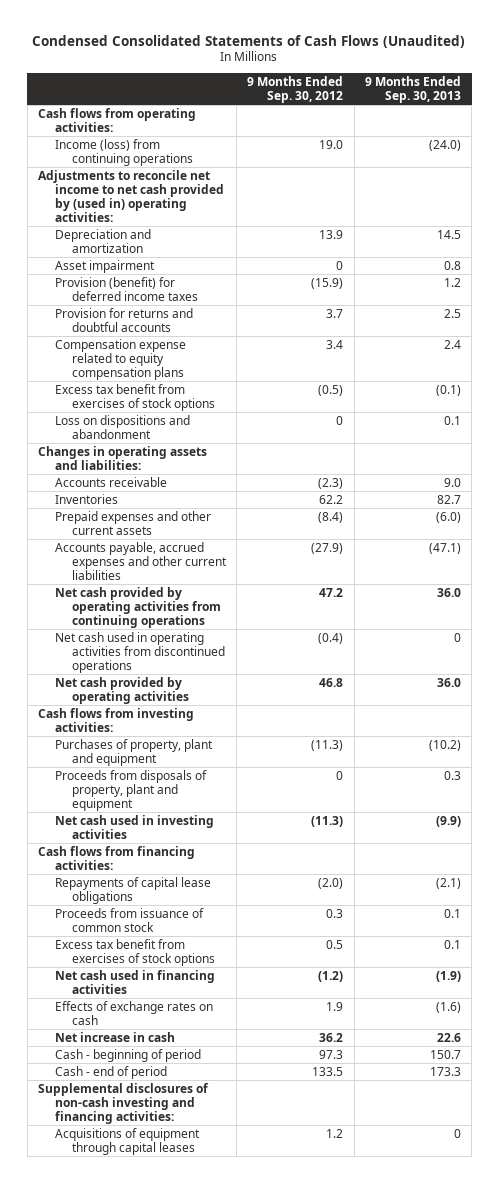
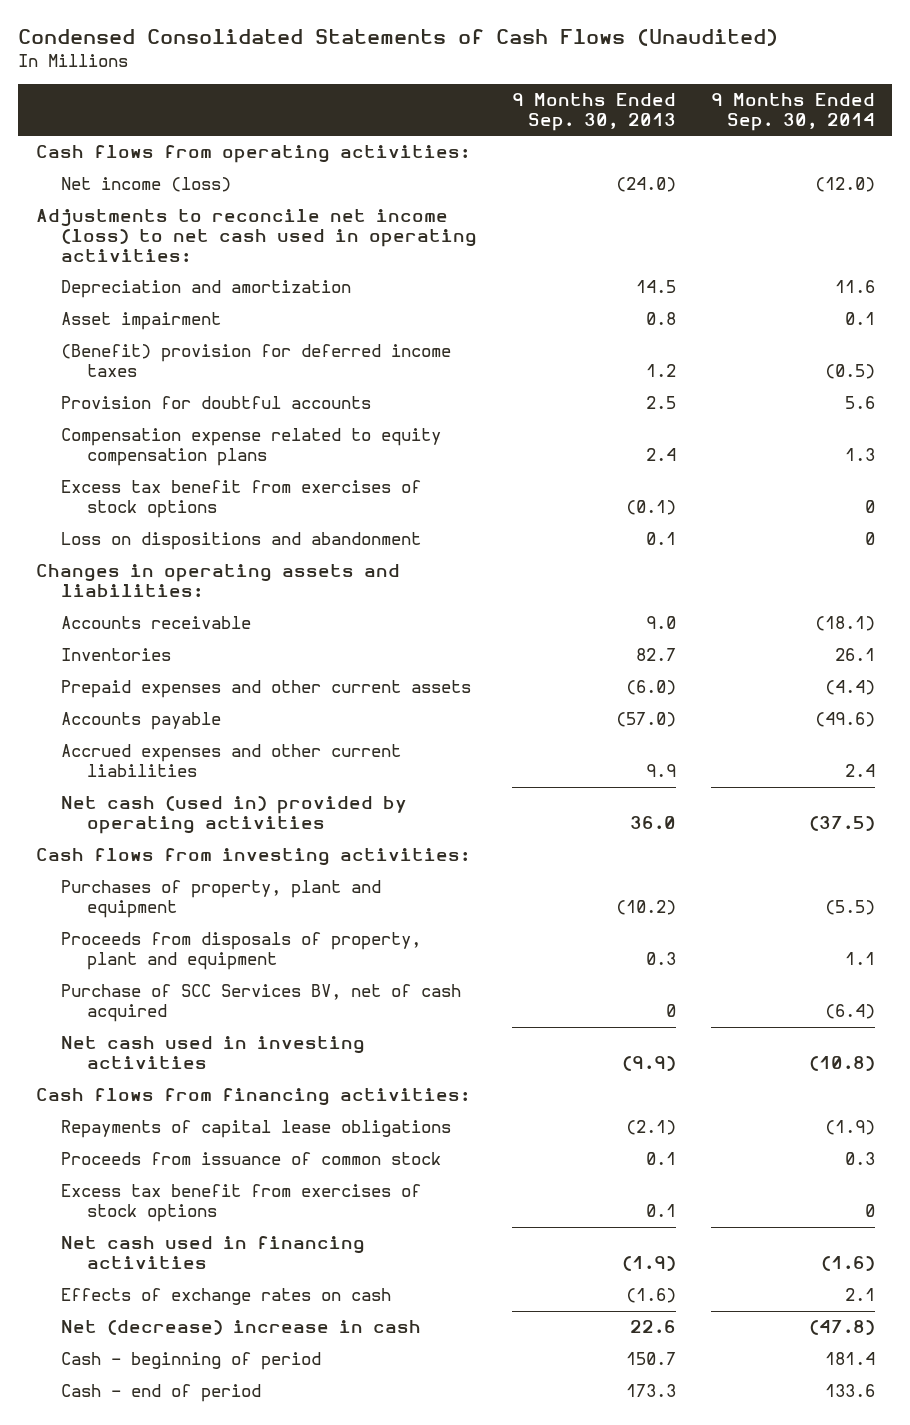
- | 9 Months Ended Sep. 30, 2012 | 9 Months Ended Sep. 30, 2013
+ | 9 Months Ended Sep. 30, 2013 | 9 Months Ended Sep. 30, 2014
- Income (loss) from continuing operations | 19.0 | (24.0)
- Adjustments to reconcile net income to net cash provided by (used in) operating activities:
+ Net income (loss) | (24.0) | (12.0)
+ Adjustments to reconcile net income (loss) to net cash used in operating activities:
- Provision (benefit) for deferred income taxes | (15.9) | 1.2
- Provision for returns and doubtful accounts | 3.7 | 2.5
+ (Benefit) provision for deferred income taxes | 1.2 | (0.5)
+ Provision for doubtful accounts | 2.5 | 5.6
- Accounts payable, accrued expenses and other current liabilities | (27.9) | (47.1)
- Net cash provided by operating activities from continuing operations | 47.2 | 36.0
- Net cash used in operating activities from discontinued operations | (0.4) | 0
- Net cash provided by operating activities | 46.8 | 36.0
+ Accounts payable | (57.0) | (49.6)
+ Accrued expenses and other current liabilities | 9.9 | 2.4
+ Net cash (used in) provided by operating activities | 36.0 | (37.5)
+ Purchase of SCC Services BV, net of cash acquired | 0 | (6.4)
- Net increase in cash | 36.2 | 22.6
+ Net (decrease) increase in cash | 22.6 | (47.8)
- Supplemental disclosures of non-cash investing and financing activities:
- Acquisitions of equipment through capital leases | 1.2 | 0

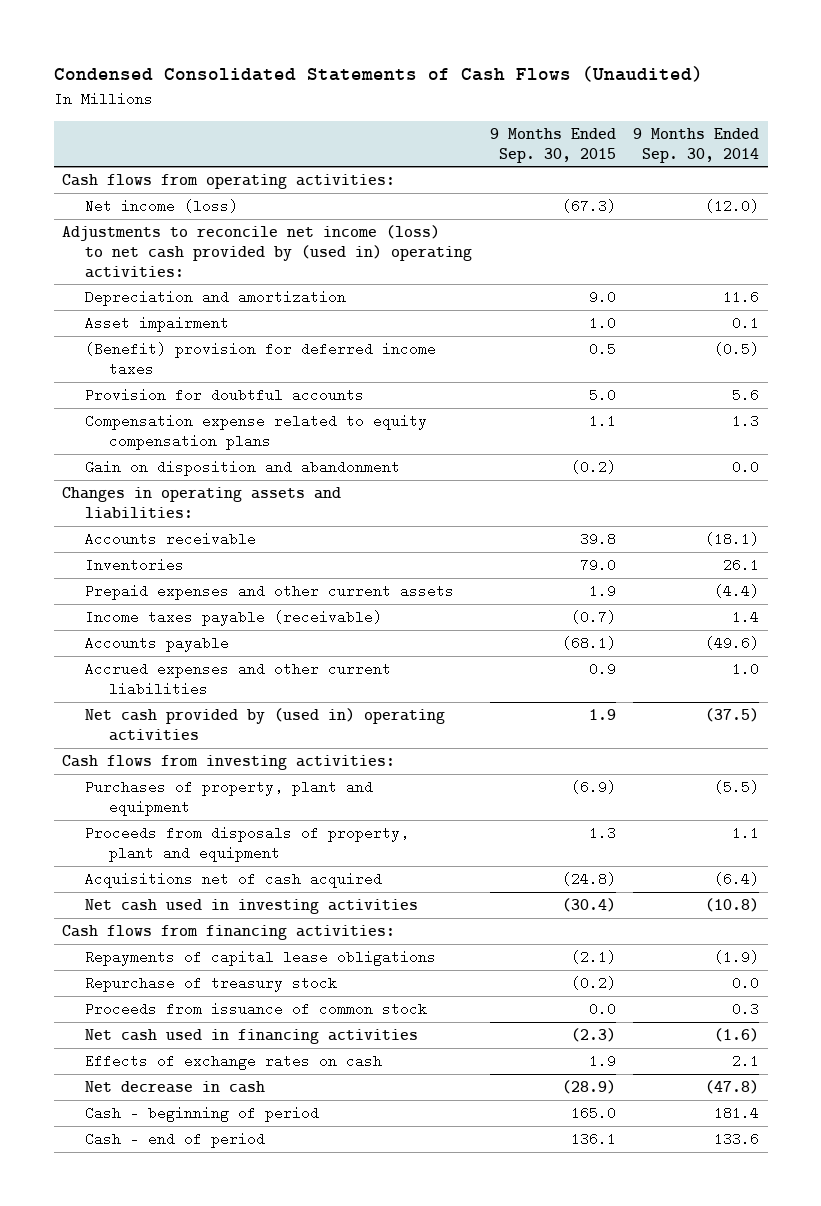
- | 9 Months Ended Sep. 30, 2013 | 9 Months Ended Sep. 30, 2014
+ | 9 Months Ended Sep. 30, 2015 | 9 Months Ended Sep. 30, 2014
- Adjustments to reconcile net income (loss) to net cash used in operating activities:
+ Adjustments to reconcile net income (loss) to net cash provided by (used in) operating activities:
- Excess tax benefit from exercises of stock options | (0.1) | 0
- Loss on dispositions and abandonment | 0.1 | 0
+ Gain on disposition and abandonment | (0.2) | 0.0
+ Income taxes payable (receivable) | (0.7) | 1.4
- Accrued expenses and other current liabilities | 9.9 | 2.4
- Net cash (used in) provided by operating activities | 36.0 | (37.5)
+ Accrued expenses and other current liabilities | 0.9 | 1.0
+ Net cash provided by (used in) operating activities | 1.9 | (37.5)
- Purchase of SCC Services BV, net of cash acquired | 0 | (6.4)
+ Acquisitions net of cash acquired | (24.8) | (6.4)
+ Repurchase of treasury stock | (0.2) | 0.0
- Excess tax benefit from exercises of stock options | 0.1 | 0
- Net (decrease) increase in cash | 22.6 | (47.8)
+ Net decrease in cash | (28.9) | (47.8)

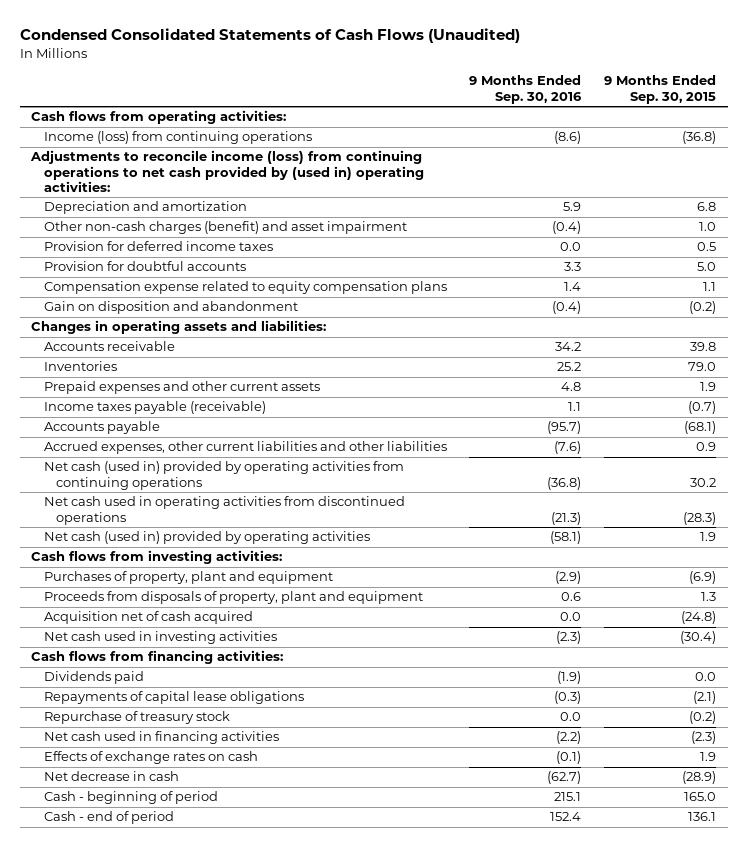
- | 9 Months Ended Sep. 30, 2015 | 9 Months Ended Sep. 30, 2014
+ | 9 Months Ended Sep. 30, 2016 | 9 Months Ended Sep. 30, 2015
- Net income (loss) | (67.3) | (12.0)
- Adjustments to reconcile net income (loss) to net cash provided by (used in) operating activities:
- Depreciation and amortization | 9.0 | 11.6
- Asset impairment | 1.0 | 0.1
- (Benefit) provision for deferred income taxes | 0.5 | (0.5)
+ Income (loss) from continuing operations | (8.6) | (36.8)
+ Adjustments to reconcile income (loss) from continuing operations to net cash provided by (used in) operating activities:
+ Depreciation and amortization | 5.9 | 6.8
+ Other non-cash charges (benefit) and asset impairment | (0.4) | 1.0
+ Provision for deferred income taxes | 0.0 | 0.5
- Accrued expenses and other current liabilities | 0.9 | 1.0
- Net cash provided by (used in) operating activities | 1.9 | (37.5)
+ Accrued expenses, other current liabilities and other liabilities | (7.6) | 0.9
+ Net cash (used in) provided by operating activities from continuing operations | (36.8) | 30.2
+ Net cash used in operating activities from discontinued operations | (21.3) | (28.3)
+ Net cash (used in) provided by operating activities | (58.1) | 1.9
- Acquisitions net of cash acquired | (24.8) | (6.4)
+ Acquisition net of cash acquired | 0.0 | (24.8)
+ Dividends paid | (1.9) | 0.0
- Proceeds from issuance of common stock | 0.0 | 0.3

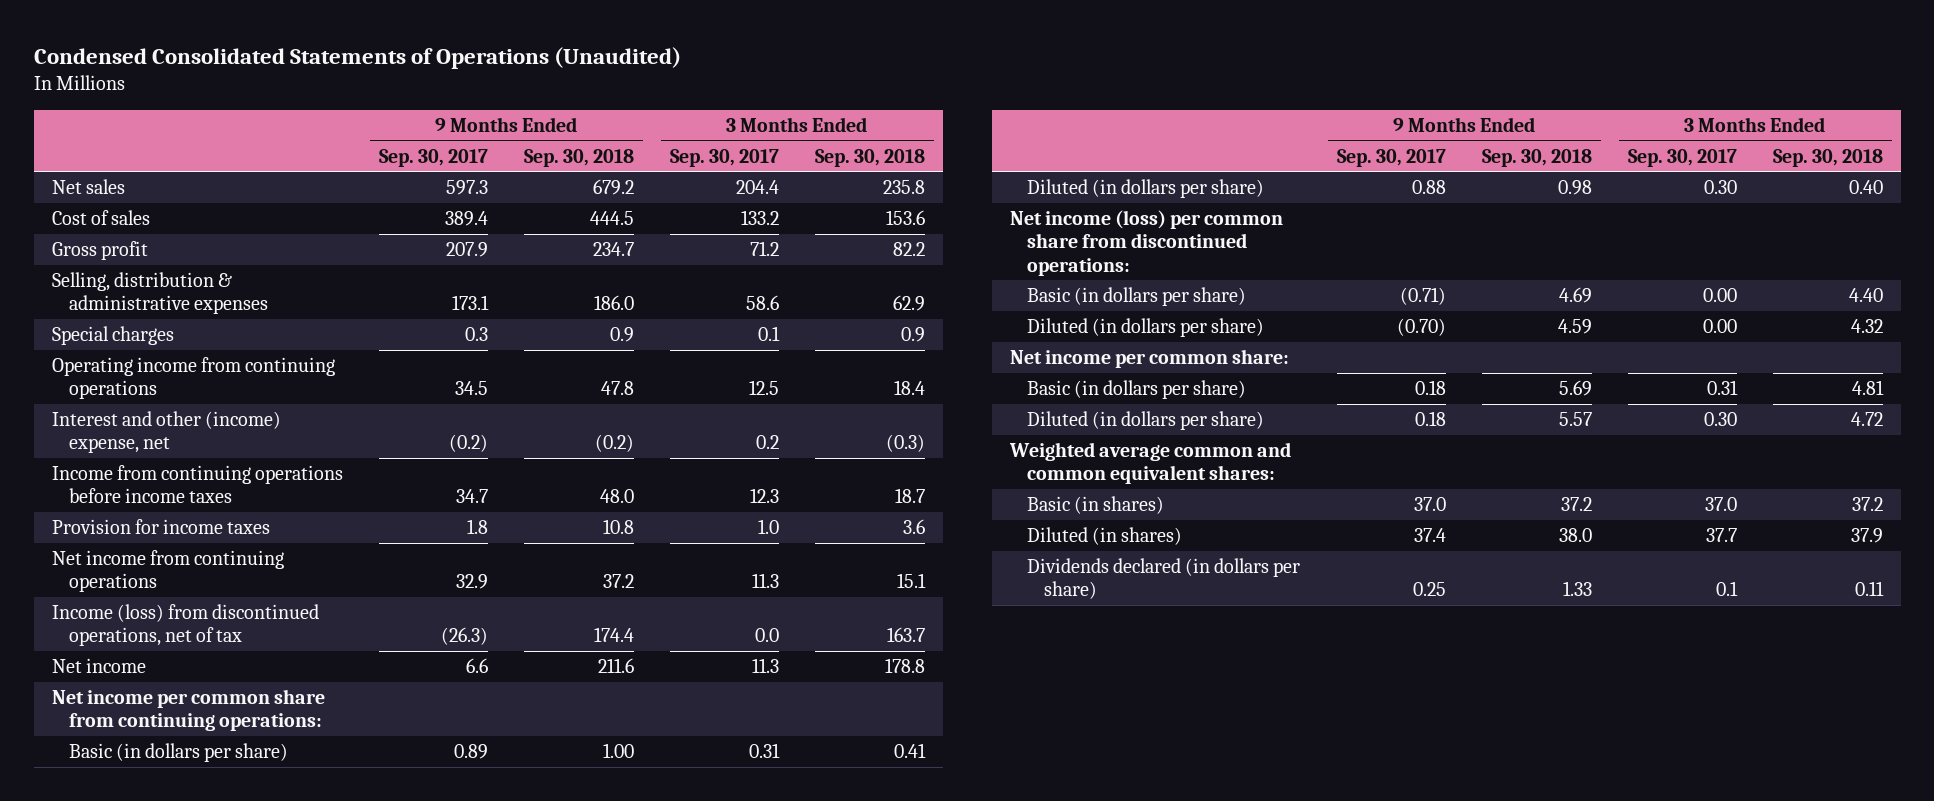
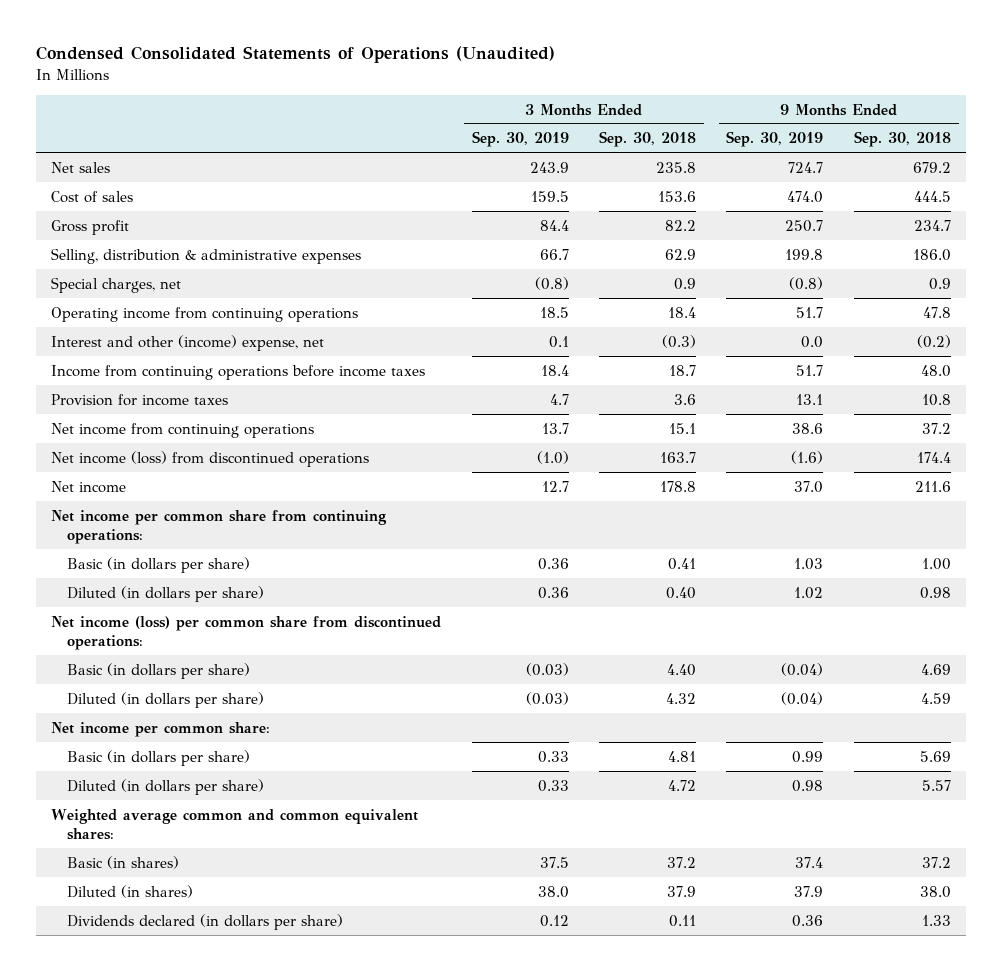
- | 9 Months Ended Sep. 30, 2017 | 9 Months Ended Sep. 30, 2018 | 3 Months Ended Sep. 30, 2017 | 3 Months Ended Sep. 30, 2018
+ | 3 Months Ended Sep. 30, 2019 | 3 Months Ended Sep. 30, 2018 | 9 Months Ended Sep. 30, 2019 | 9 Months Ended Sep. 30, 2018
- Special charges | 0.3 | 0.9 | 0.1 | 0.9
+ Special charges, net | (0.8) | 0.9 | (0.8) | 0.9
- Income (loss) from discontinued operations, net of tax | (26.3) | 174.4 | 0.0 | 163.7
+ Net income (loss) from discontinued operations | (1.0) | 163.7 | (1.6) | 174.4

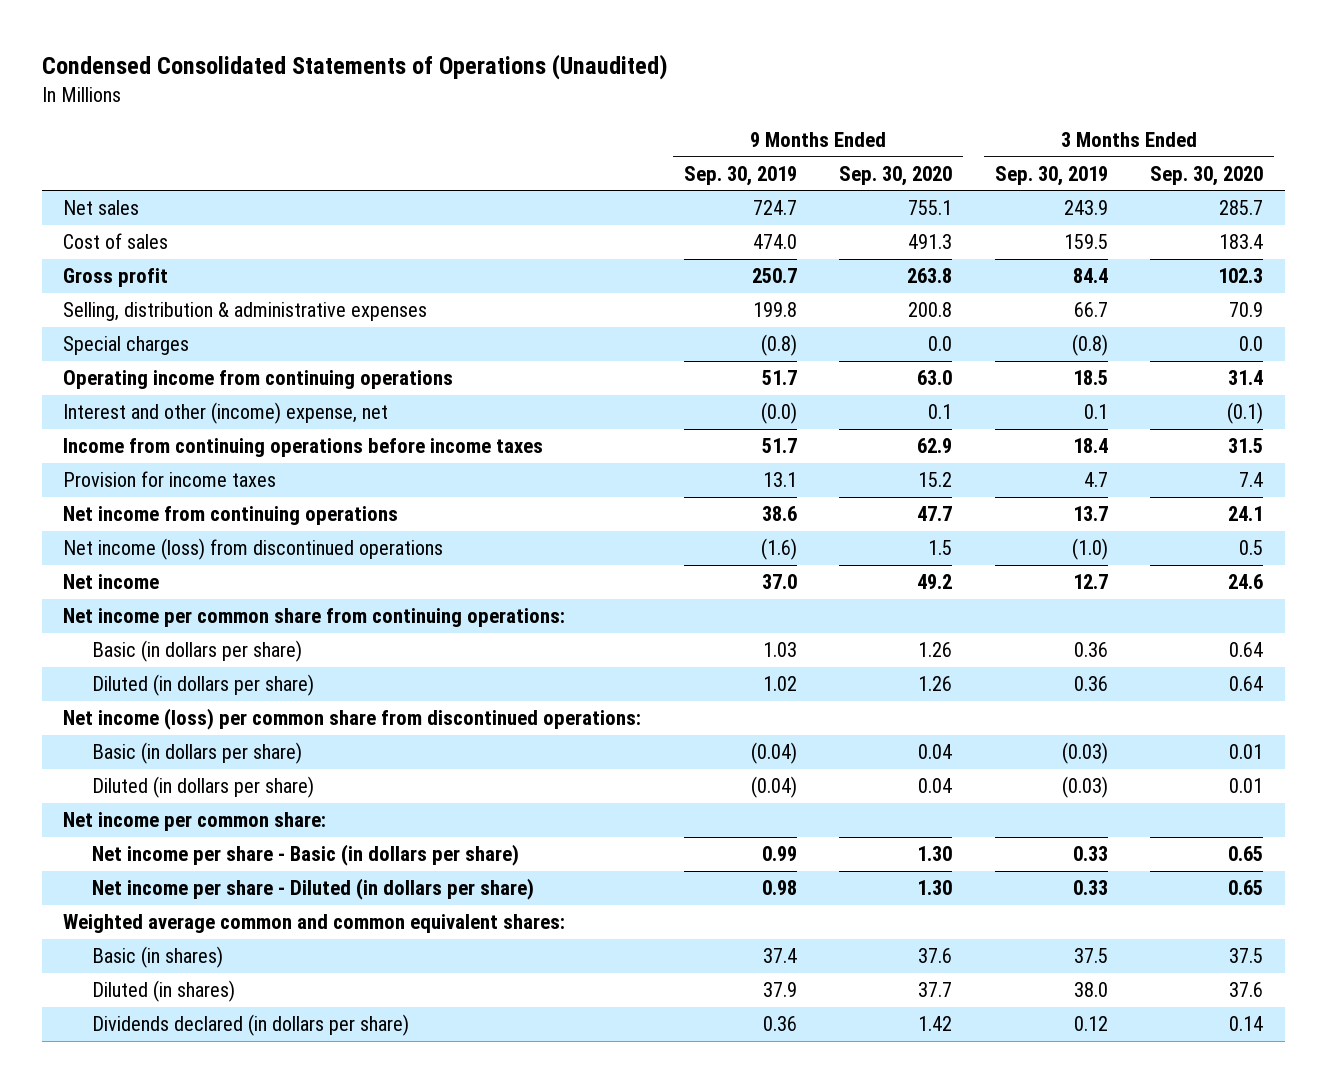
- | 3 Months Ended Sep. 30, 2019 | 3 Months Ended Sep. 30, 2018 | 9 Months Ended Sep. 30, 2019 | 9 Months Ended Sep. 30, 2018
+ | 9 Months Ended Sep. 30, 2019 | 9 Months Ended Sep. 30, 2020 | 3 Months Ended Sep. 30, 2019 | 3 Months Ended Sep. 30, 2020
- Special charges, net | (0.8) | 0.9 | (0.8) | 0.9
+ Special charges | (0.8) | 0.0 | (0.8) | 0.0
- Interest and other (income) expense, net | 0.1 | (0.3) | 0.0 | (0.2)
+ Interest and other (income) expense, net | (0.0) | 0.1 | 0.1 | (0.1)
- Basic (in dollars per share) | 0.33 | 4.81 | 0.99 | 5.69
- Diluted (in dollars per share) | 0.33 | 4.72 | 0.98 | 5.57
+ Net income per share - Basic (in dollars per share) | 0.99 | 1.30 | 0.33 | 0.65
+ Net income per share - Diluted (in dollars per share) | 0.98 | 1.30 | 0.33 | 0.65

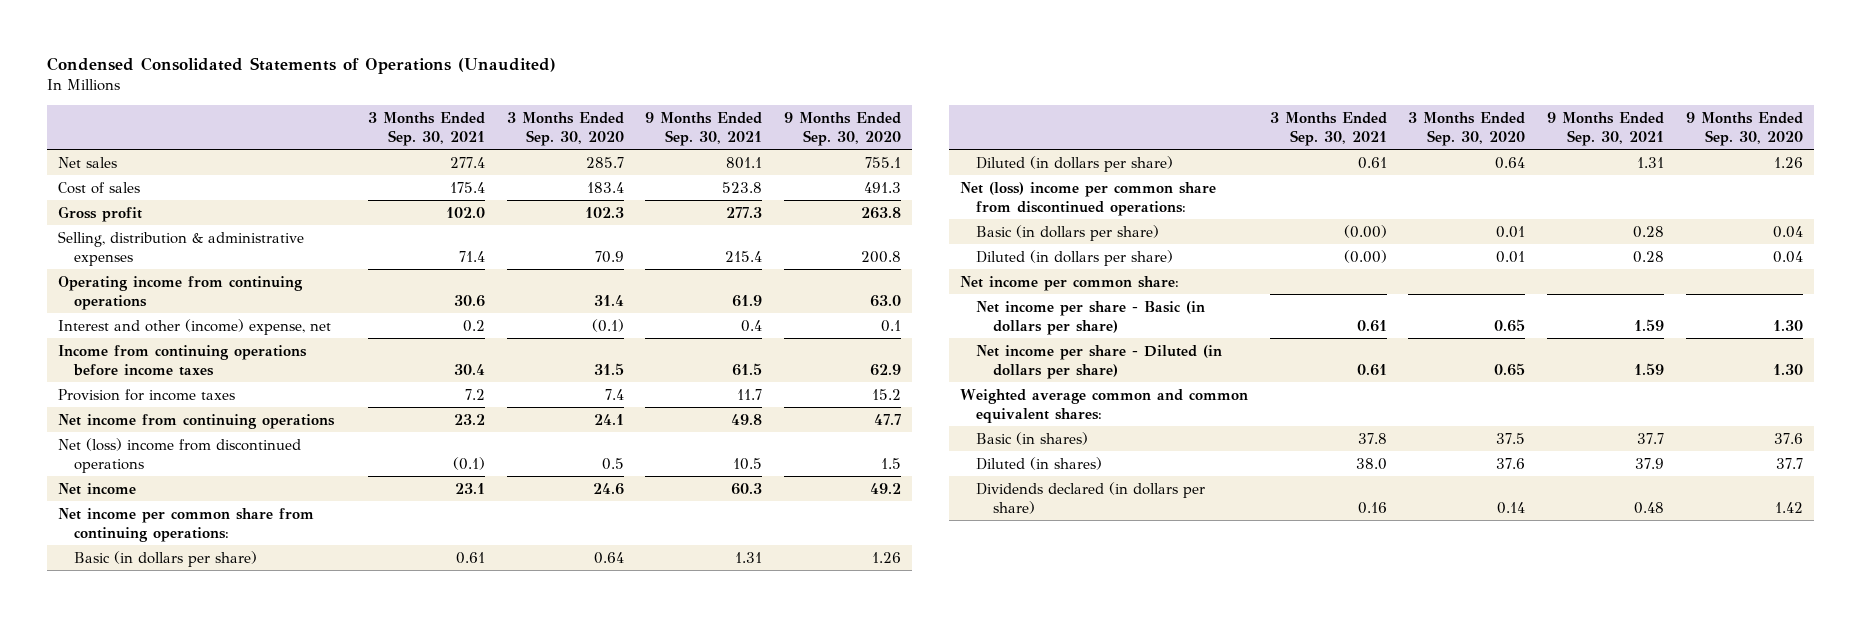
- | 9 Months Ended Sep. 30, 2019 | 9 Months Ended Sep. 30, 2020 | 3 Months Ended Sep. 30, 2019 | 3 Months Ended Sep. 30, 2020
+ | 3 Months Ended Sep. 30, 2021 | 3 Months Ended Sep. 30, 2020 | 9 Months Ended Sep. 30, 2021 | 9 Months Ended Sep. 30, 2020
- Special charges | (0.8) | 0.0 | (0.8) | 0.0
- Net income (loss) from discontinued operations | (1.6) | 1.5 | (1.0) | 0.5
+ Net (loss) income from discontinued operations | (0.1) | 0.5 | 10.5 | 1.5
- Net income (loss) per common share from discontinued operations:
+ Net (loss) income per common share from discontinued operations:

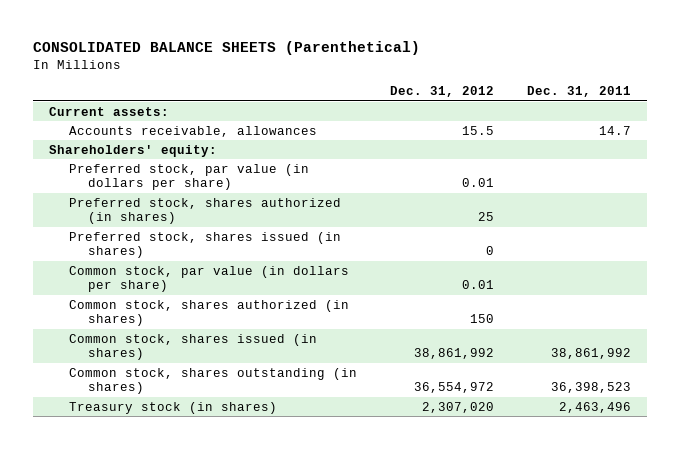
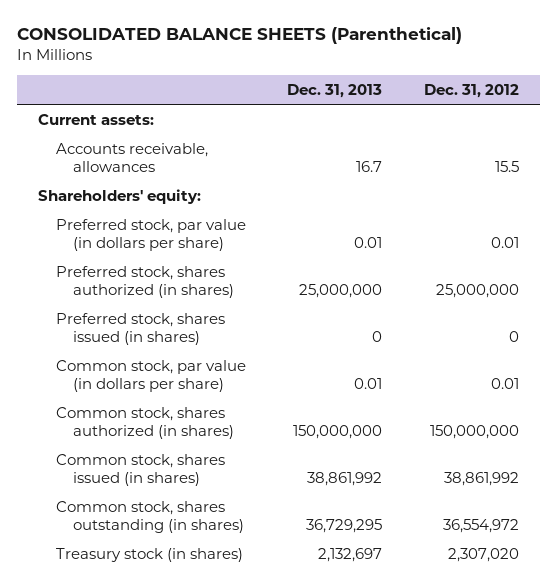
- | Dec. 31, 2012 | Dec. 31, 2011
+ | Dec. 31, 2013 | Dec. 31, 2012
- Preferred stock, shares authorized (in shares) | 25 |
+ Preferred stock, shares authorized (in shares) | 25,000,000 | 25,000,000
- Common stock, shares authorized (in shares) | 150 |
+ Common stock, shares authorized (in shares) | 150,000,000 | 150,000,000

